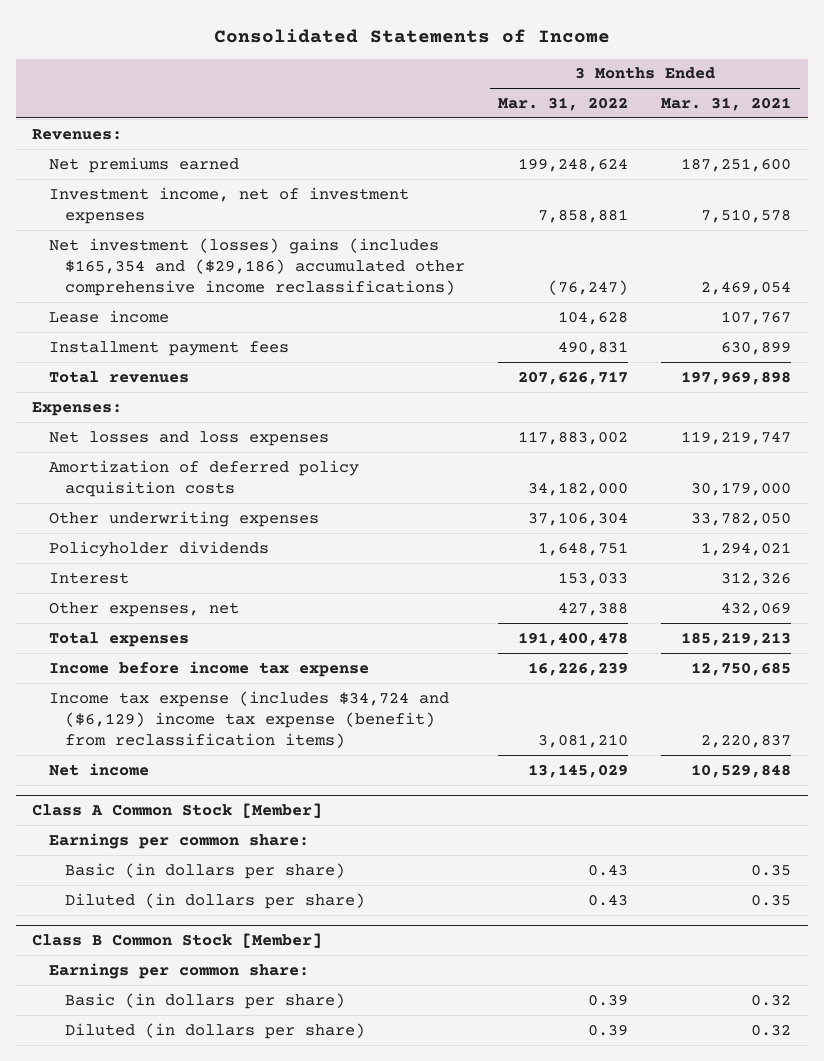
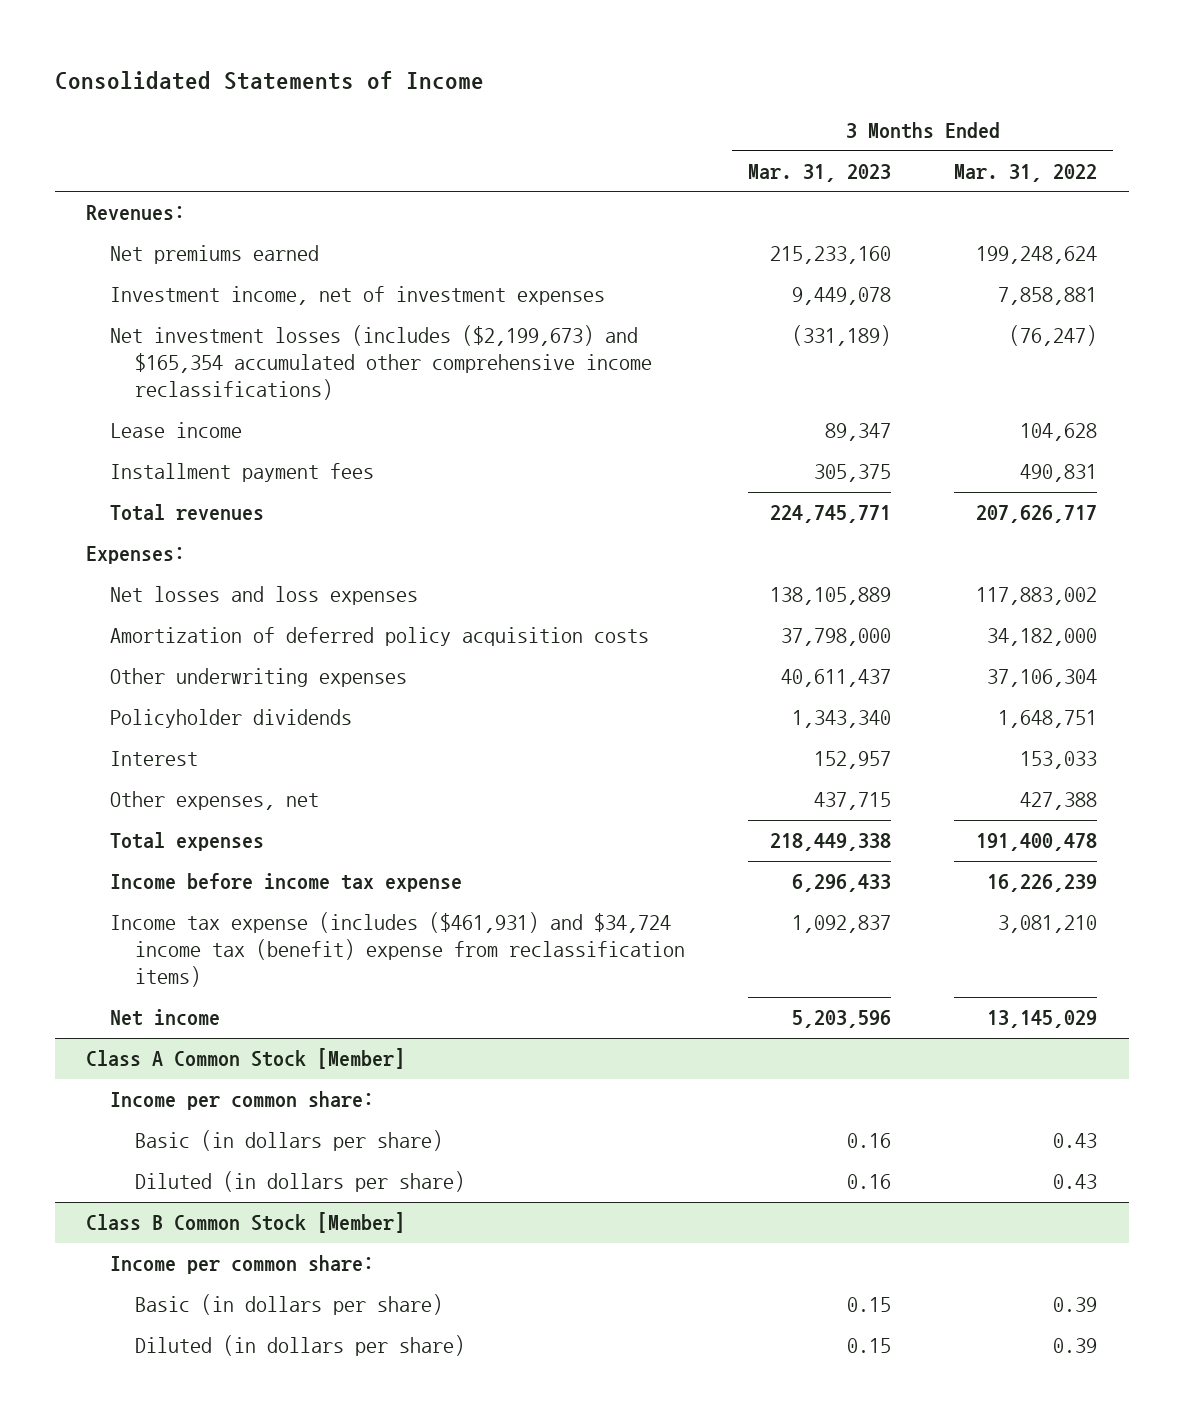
- | 3 Months Ended Mar. 31, 2022 | 3 Months Ended Mar. 31, 2021
+ | 3 Months Ended Mar. 31, 2023 | 3 Months Ended Mar. 31, 2022
- Net investment (losses) gains (includes $165,354 and ($29,186) accumulated other comprehensive income reclassifications) | (76,247) | 2,469,054
+ Net investment losses (includes ($2,199,673) and $165,354 accumulated other comprehensive income reclassifications) | (331,189) | (76,247)
- Income tax expense (includes $34,724 and ($6,129) income tax expense (benefit) from reclassification items) | 3,081,210 | 2,220,837
+ Income tax expense (includes ($461,931) and $34,724 income tax (benefit) expense from reclassification items) | 1,092,837 | 3,081,210
@ Class A Common Stock [Member]
- Earnings per common share:
+ Income per common share:
@ Class B Common Stock [Member]
- Earnings per common share:
+ Income per common share:

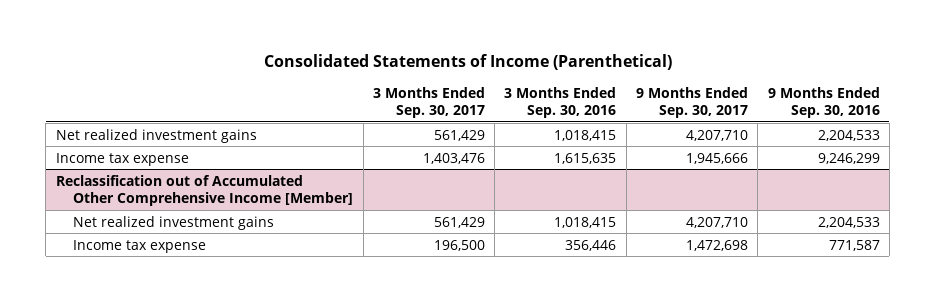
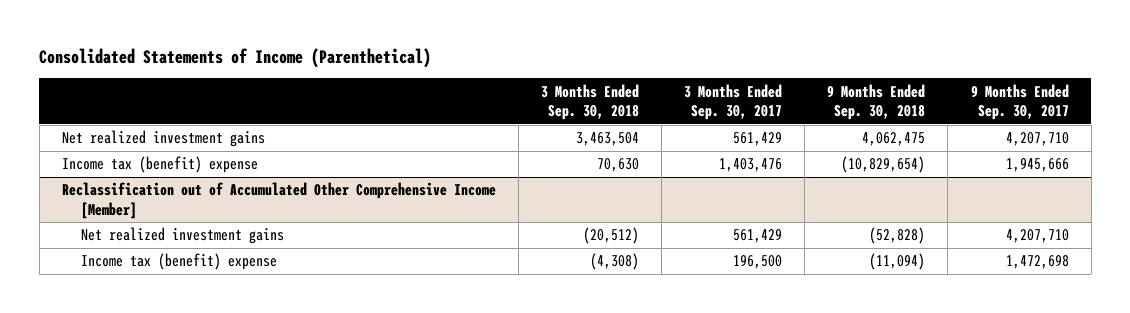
- | 3 Months Ended Sep. 30, 2017 | 3 Months Ended Sep. 30, 2016 | 9 Months Ended Sep. 30, 2017 | 9 Months Ended Sep. 30, 2016
+ | 3 Months Ended Sep. 30, 2018 | 3 Months Ended Sep. 30, 2017 | 9 Months Ended Sep. 30, 2018 | 9 Months Ended Sep. 30, 2017
- Income tax expense | 1,403,476 | 1,615,635 | 1,945,666 | 9,246,299
+ Income tax (benefit) expense | 70,630 | 1,403,476 | (10,829,654) | 1,945,666
@ Reclassification out of Accumulated Other Comprehensive Income [Member]
- Income tax expense | 196,500 | 356,446 | 1,472,698 | 771,587
+ Income tax (benefit) expense | (4,308) | 196,500 | (11,094) | 1,472,698

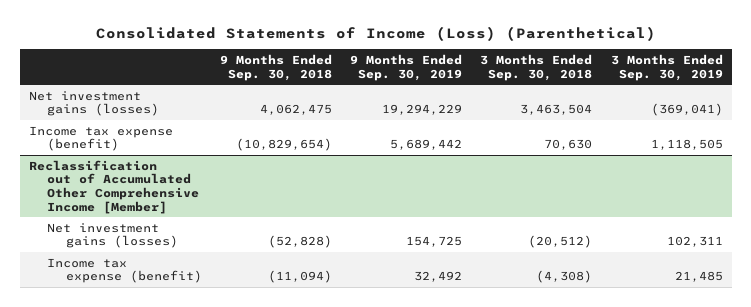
- Consolidated Statements of Income (Parenthetical)
+ Consolidated Statements of Income (Loss) (Parenthetical)
- | 3 Months Ended Sep. 30, 2018 | 3 Months Ended Sep. 30, 2017 | 9 Months Ended Sep. 30, 2018 | 9 Months Ended Sep. 30, 2017
+ | 9 Months Ended Sep. 30, 2018 | 9 Months Ended Sep. 30, 2019 | 3 Months Ended Sep. 30, 2018 | 3 Months Ended Sep. 30, 2019
- Net realized investment gains | 3,463,504 | 561,429 | 4,062,475 | 4,207,710
- Income tax (benefit) expense | 70,630 | 1,403,476 | (10,829,654) | 1,945,666
+ Net investment gains (losses) | 4,062,475 | 19,294,229 | 3,463,504 | (369,041)
+ Income tax expense (benefit) | (10,829,654) | 5,689,442 | 70,630 | 1,118,505
@ Reclassification out of Accumulated Other Comprehensive Income [Member]
- Net realized investment gains | (20,512) | 561,429 | (52,828) | 4,207,710
- Income tax (benefit) expense | (4,308) | 196,500 | (11,094) | 1,472,698
+ Net investment gains (losses) | (52,828) | 154,725 | (20,512) | 102,311
+ Income tax expense (benefit) | (11,094) | 32,492 | (4,308) | 21,485

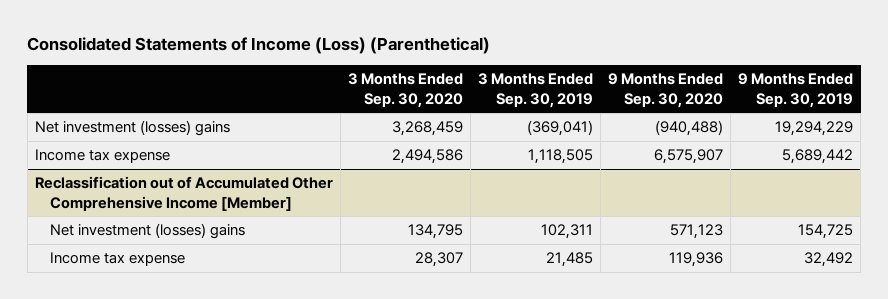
- | 9 Months Ended Sep. 30, 2018 | 9 Months Ended Sep. 30, 2019 | 3 Months Ended Sep. 30, 2018 | 3 Months Ended Sep. 30, 2019
+ | 3 Months Ended Sep. 30, 2020 | 3 Months Ended Sep. 30, 2019 | 9 Months Ended Sep. 30, 2020 | 9 Months Ended Sep. 30, 2019
- Net investment gains (losses) | 4,062,475 | 19,294,229 | 3,463,504 | (369,041)
- Income tax expense (benefit) | (10,829,654) | 5,689,442 | 70,630 | 1,118,505
+ Net investment (losses) gains | 3,268,459 | (369,041) | (940,488) | 19,294,229
+ Income tax expense | 2,494,586 | 1,118,505 | 6,575,907 | 5,689,442
@ Reclassification out of Accumulated Other Comprehensive Income [Member]
- Net investment gains (losses) | (52,828) | 154,725 | (20,512) | 102,311
- Income tax expense (benefit) | (11,094) | 32,492 | (4,308) | 21,485
+ Net investment (losses) gains | 134,795 | 102,311 | 571,123 | 154,725
+ Income tax expense | 28,307 | 21,485 | 119,936 | 32,492

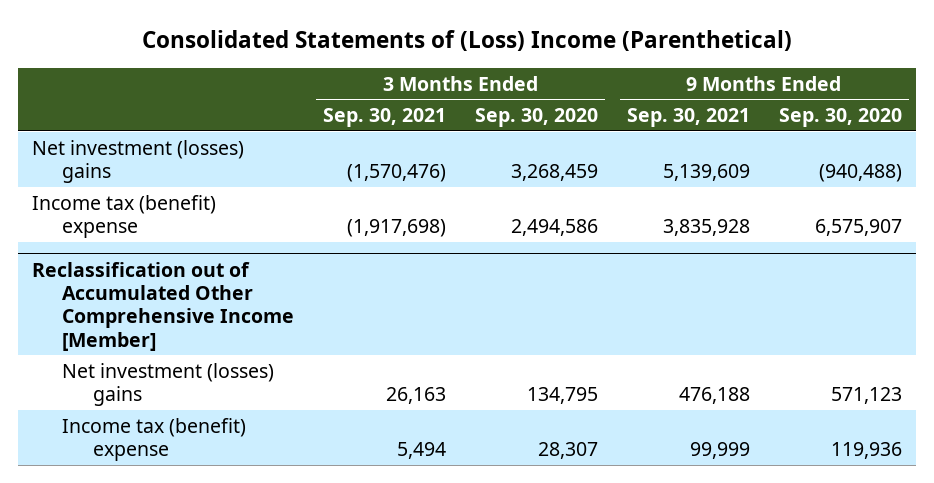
- Consolidated Statements of Income (Loss) (Parenthetical)
+ Consolidated Statements of (Loss) Income (Parenthetical)
- | 3 Months Ended Sep. 30, 2020 | 3 Months Ended Sep. 30, 2019 | 9 Months Ended Sep. 30, 2020 | 9 Months Ended Sep. 30, 2019
+ | 3 Months Ended Sep. 30, 2021 | 3 Months Ended Sep. 30, 2020 | 9 Months Ended Sep. 30, 2021 | 9 Months Ended Sep. 30, 2020
- Income tax expense | 2,494,586 | 1,118,505 | 6,575,907 | 5,689,442
+ Income tax (benefit) expense | (1,917,698) | 2,494,586 | 3,835,928 | 6,575,907
@ Reclassification out of Accumulated Other Comprehensive Income [Member]
- Income tax expense | 28,307 | 21,485 | 119,936 | 32,492
+ Income tax (benefit) expense | 5,494 | 28,307 | 99,999 | 119,936

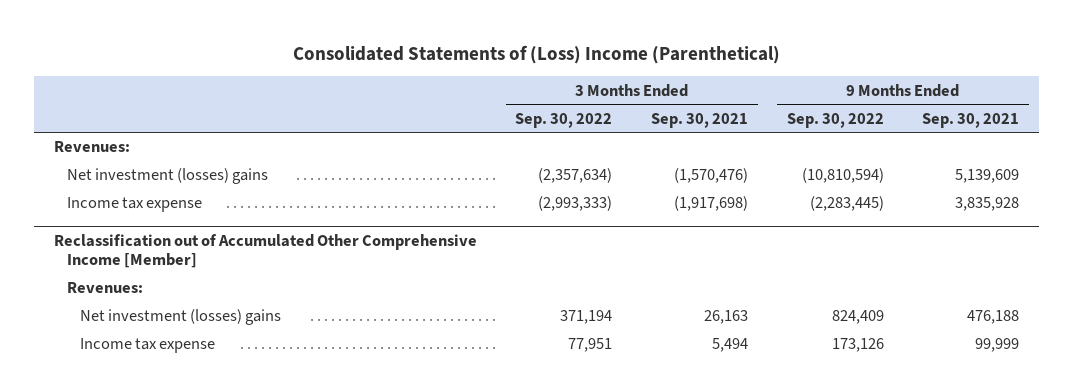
- | 3 Months Ended Sep. 30, 2021 | 3 Months Ended Sep. 30, 2020 | 9 Months Ended Sep. 30, 2021 | 9 Months Ended Sep. 30, 2020
+ | 3 Months Ended Sep. 30, 2022 | 3 Months Ended Sep. 30, 2021 | 9 Months Ended Sep. 30, 2022 | 9 Months Ended Sep. 30, 2021
+ Revenues:
- Income tax (benefit) expense | (1,917,698) | 2,494,586 | 3,835,928 | 6,575,907
+ Income tax expense | (2,993,333) | (1,917,698) | (2,283,445) | 3,835,928
@ Reclassification out of Accumulated Other Comprehensive Income [Member]
+ Revenues:
- Income tax (benefit) expense | 5,494 | 28,307 | 99,999 | 119,936
+ Income tax expense | 77,951 | 5,494 | 173,126 | 99,999

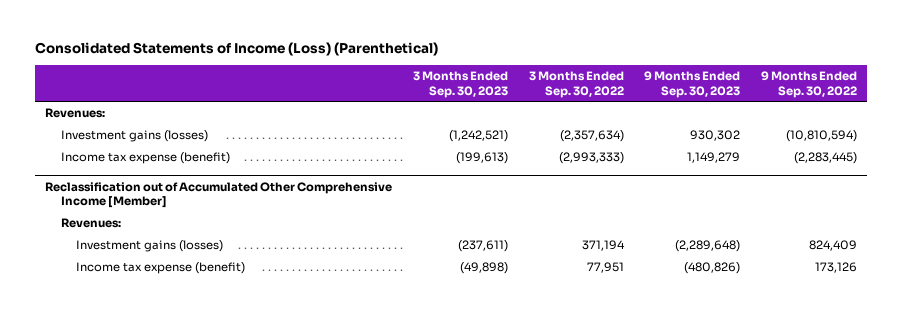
- Consolidated Statements of (Loss) Income (Parenthetical)
+ Consolidated Statements of Income (Loss) (Parenthetical)
- | 3 Months Ended Sep. 30, 2022 | 3 Months Ended Sep. 30, 2021 | 9 Months Ended Sep. 30, 2022 | 9 Months Ended Sep. 30, 2021
+ | 3 Months Ended Sep. 30, 2023 | 3 Months Ended Sep. 30, 2022 | 9 Months Ended Sep. 30, 2023 | 9 Months Ended Sep. 30, 2022
- Net investment (losses) gains | (2,357,634) | (1,570,476) | (10,810,594) | 5,139,609
- Income tax expense | (2,993,333) | (1,917,698) | (2,283,445) | 3,835,928
+ Investment gains (losses) | (1,242,521) | (2,357,634) | 930,302 | (10,810,594)
+ Income tax expense (benefit) | (199,613) | (2,993,333) | 1,149,279 | (2,283,445)
@ Reclassification out of Accumulated Other Comprehensive Income [Member]
- Net investment (losses) gains | 371,194 | 26,163 | 824,409 | 476,188
- Income tax expense | 77,951 | 5,494 | 173,126 | 99,999
+ Investment gains (losses) | (237,611) | 371,194 | (2,289,648) | 824,409
+ Income tax expense (benefit) | (49,898) | 77,951 | (480,826) | 173,126

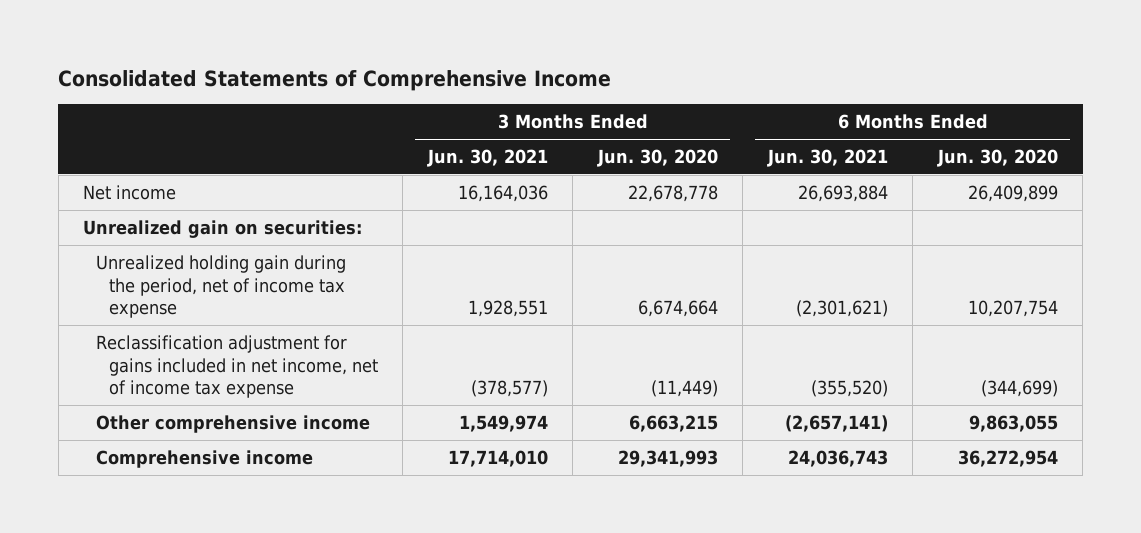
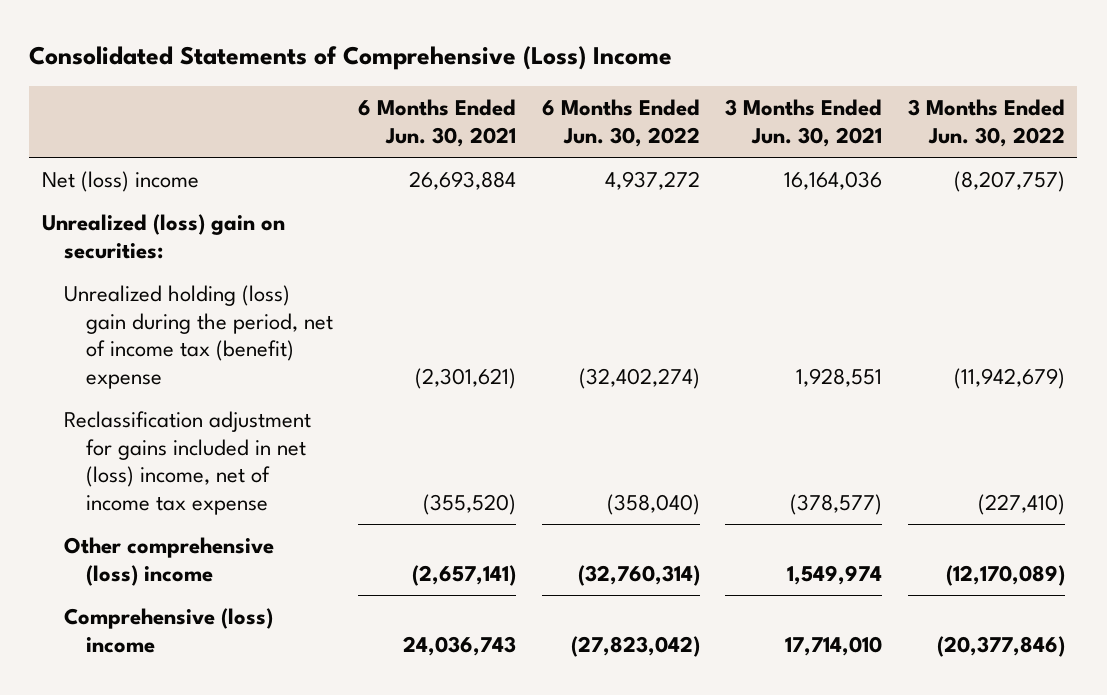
- Consolidated Statements of Comprehensive Income
+ Consolidated Statements of Comprehensive (Loss) Income
- | 3 Months Ended Jun. 30, 2021 | 3 Months Ended Jun. 30, 2020 | 6 Months Ended Jun. 30, 2021 | 6 Months Ended Jun. 30, 2020
+ | 6 Months Ended Jun. 30, 2021 | 6 Months Ended Jun. 30, 2022 | 3 Months Ended Jun. 30, 2021 | 3 Months Ended Jun. 30, 2022
- Net income | 16,164,036 | 22,678,778 | 26,693,884 | 26,409,899
- Unrealized gain on securities:
- Unrealized holding gain during the period, net of income tax expense | 1,928,551 | 6,674,664 | (2,301,621) | 10,207,754
- Reclassification adjustment for gains included in net income, net of income tax expense | (378,577) | (11,449) | (355,520) | (344,699)
- Other comprehensive income | 1,549,974 | 6,663,215 | (2,657,141) | 9,863,055
- Comprehensive income | 17,714,010 | 29,341,993 | 24,036,743 | 36,272,954
+ Net (loss) income | 26,693,884 | 4,937,272 | 16,164,036 | (8,207,757)
+ Unrealized (loss) gain on securities:
+ Unrealized holding (loss) gain during the period, net of income tax (benefit) expense | (2,301,621) | (32,402,274) | 1,928,551 | (11,942,679)
+ Reclassification adjustment for gains included in net (loss) income, net of income tax expense | (355,520) | (358,040) | (378,577) | (227,410)
+ Other comprehensive (loss) income | (2,657,141) | (32,760,314) | 1,549,974 | (12,170,089)
+ Comprehensive (loss) income | 24,036,743 | (27,823,042) | 17,714,010 | (20,377,846)

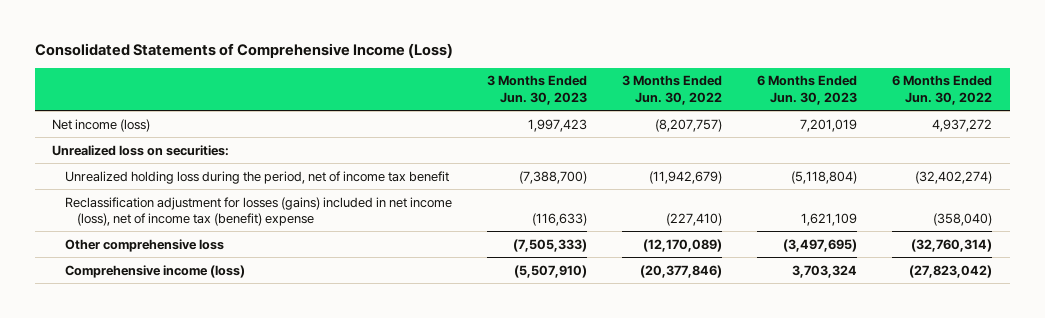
- Consolidated Statements of Comprehensive (Loss) Income
+ Consolidated Statements of Comprehensive Income (Loss)
- | 6 Months Ended Jun. 30, 2021 | 6 Months Ended Jun. 30, 2022 | 3 Months Ended Jun. 30, 2021 | 3 Months Ended Jun. 30, 2022
+ | 3 Months Ended Jun. 30, 2023 | 3 Months Ended Jun. 30, 2022 | 6 Months Ended Jun. 30, 2023 | 6 Months Ended Jun. 30, 2022
- Net (loss) income | 26,693,884 | 4,937,272 | 16,164,036 | (8,207,757)
- Unrealized (loss) gain on securities:
- Unrealized holding (loss) gain during the period, net of income tax (benefit) expense | (2,301,621) | (32,402,274) | 1,928,551 | (11,942,679)
- Reclassification adjustment for gains included in net (loss) income, net of income tax expense | (355,520) | (358,040) | (378,577) | (227,410)
- Other comprehensive (loss) income | (2,657,141) | (32,760,314) | 1,549,974 | (12,170,089)
- Comprehensive (loss) income | 24,036,743 | (27,823,042) | 17,714,010 | (20,377,846)
+ Net income (loss) | 1,997,423 | (8,207,757) | 7,201,019 | 4,937,272
+ Unrealized loss on securities:
+ Unrealized holding loss during the period, net of income tax benefit | (7,388,700) | (11,942,679) | (5,118,804) | (32,402,274)
+ Reclassification adjustment for losses (gains) included in net income (loss), net of income tax (benefit) expense | (116,633) | (227,410) | 1,621,109 | (358,040)
+ Other comprehensive loss | (7,505,333) | (12,170,089) | (3,497,695) | (32,760,314)
+ Comprehensive income (loss) | (5,507,910) | (20,377,846) | 3,703,324 | (27,823,042)

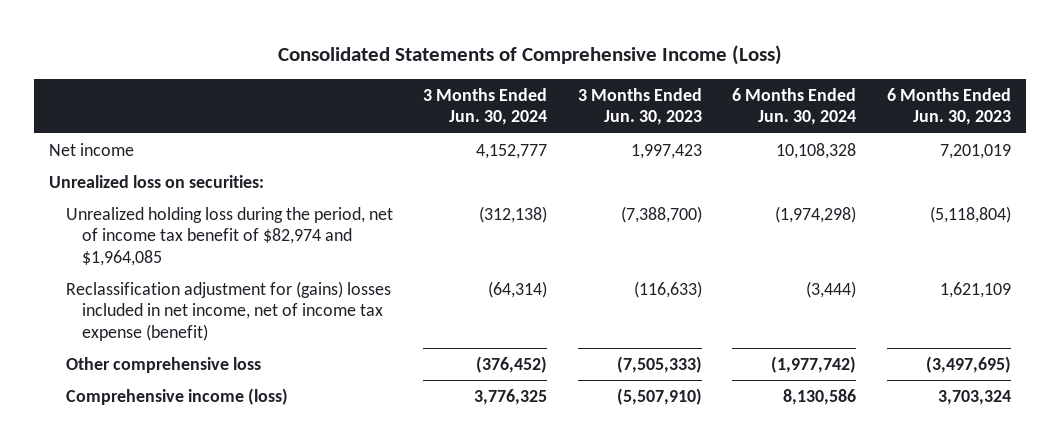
- | 3 Months Ended Jun. 30, 2023 | 3 Months Ended Jun. 30, 2022 | 6 Months Ended Jun. 30, 2023 | 6 Months Ended Jun. 30, 2022
+ | 3 Months Ended Jun. 30, 2024 | 3 Months Ended Jun. 30, 2023 | 6 Months Ended Jun. 30, 2024 | 6 Months Ended Jun. 30, 2023
- Net income (loss) | 1,997,423 | (8,207,757) | 7,201,019 | 4,937,272
+ Net income | 4,152,777 | 1,997,423 | 10,108,328 | 7,201,019
- Unrealized holding loss during the period, net of income tax benefit | (7,388,700) | (11,942,679) | (5,118,804) | (32,402,274)
- Reclassification adjustment for losses (gains) included in net income (loss), net of income tax (benefit) expense | (116,633) | (227,410) | 1,621,109 | (358,040)
+ Unrealized holding loss during the period, net of income tax benefit of $82,974 and $1,964,085 | (312,138) | (7,388,700) | (1,974,298) | (5,118,804)
+ Reclassification adjustment for (gains) losses included in net income, net of income tax expense (benefit) | (64,314) | (116,633) | (3,444) | 1,621,109

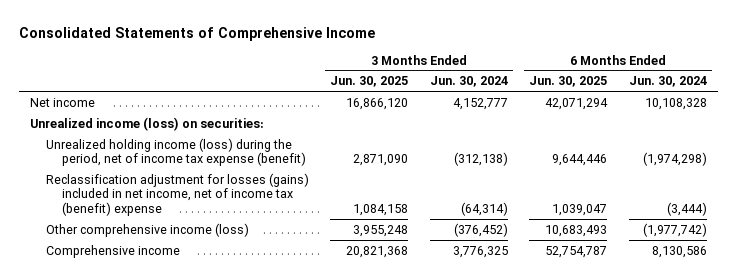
- Consolidated Statements of Comprehensive Income (Loss)
+ Consolidated Statements of Comprehensive Income
- | 3 Months Ended Jun. 30, 2024 | 3 Months Ended Jun. 30, 2023 | 6 Months Ended Jun. 30, 2024 | 6 Months Ended Jun. 30, 2023
+ | 3 Months Ended Jun. 30, 2025 | 3 Months Ended Jun. 30, 2024 | 6 Months Ended Jun. 30, 2025 | 6 Months Ended Jun. 30, 2024
- Unrealized loss on securities:
- Unrealized holding loss during the period, net of income tax benefit of $82,974 and $1,964,085 | (312,138) | (7,388,700) | (1,974,298) | (5,118,804)
- Reclassification adjustment for (gains) losses included in net income, net of income tax expense (benefit) | (64,314) | (116,633) | (3,444) | 1,621,109
- Other comprehensive loss | (376,452) | (7,505,333) | (1,977,742) | (3,497,695)
- Comprehensive income (loss) | 3,776,325 | (5,507,910) | 8,130,586 | 3,703,324
+ Unrealized income (loss) on securities:
+ Unrealized holding income (loss) during the period, net of income tax expense (benefit) | 2,871,090 | (312,138) | 9,644,446 | (1,974,298)
+ Reclassification adjustment for losses (gains) included in net income, net of income tax (benefit) expense | 1,084,158 | (64,314) | 1,039,047 | (3,444)
+ Other comprehensive income (loss) | 3,955,248 | (376,452) | 10,683,493 | (1,977,742)
+ Comprehensive income | 20,821,368 | 3,776,325 | 52,754,787 | 8,130,586

